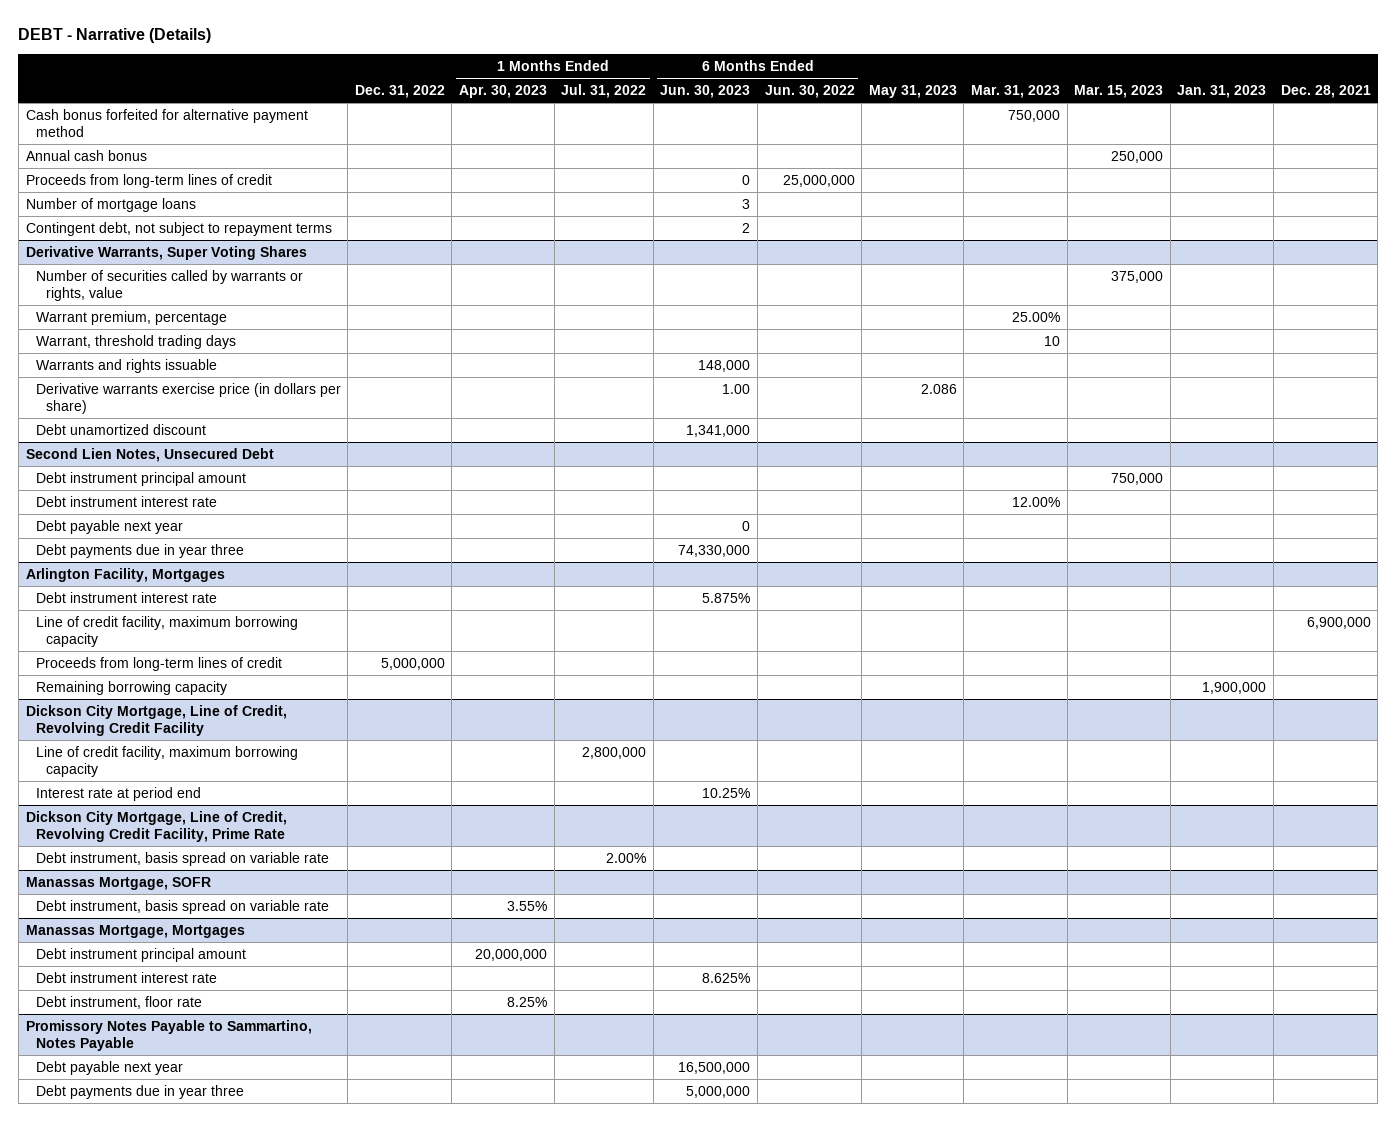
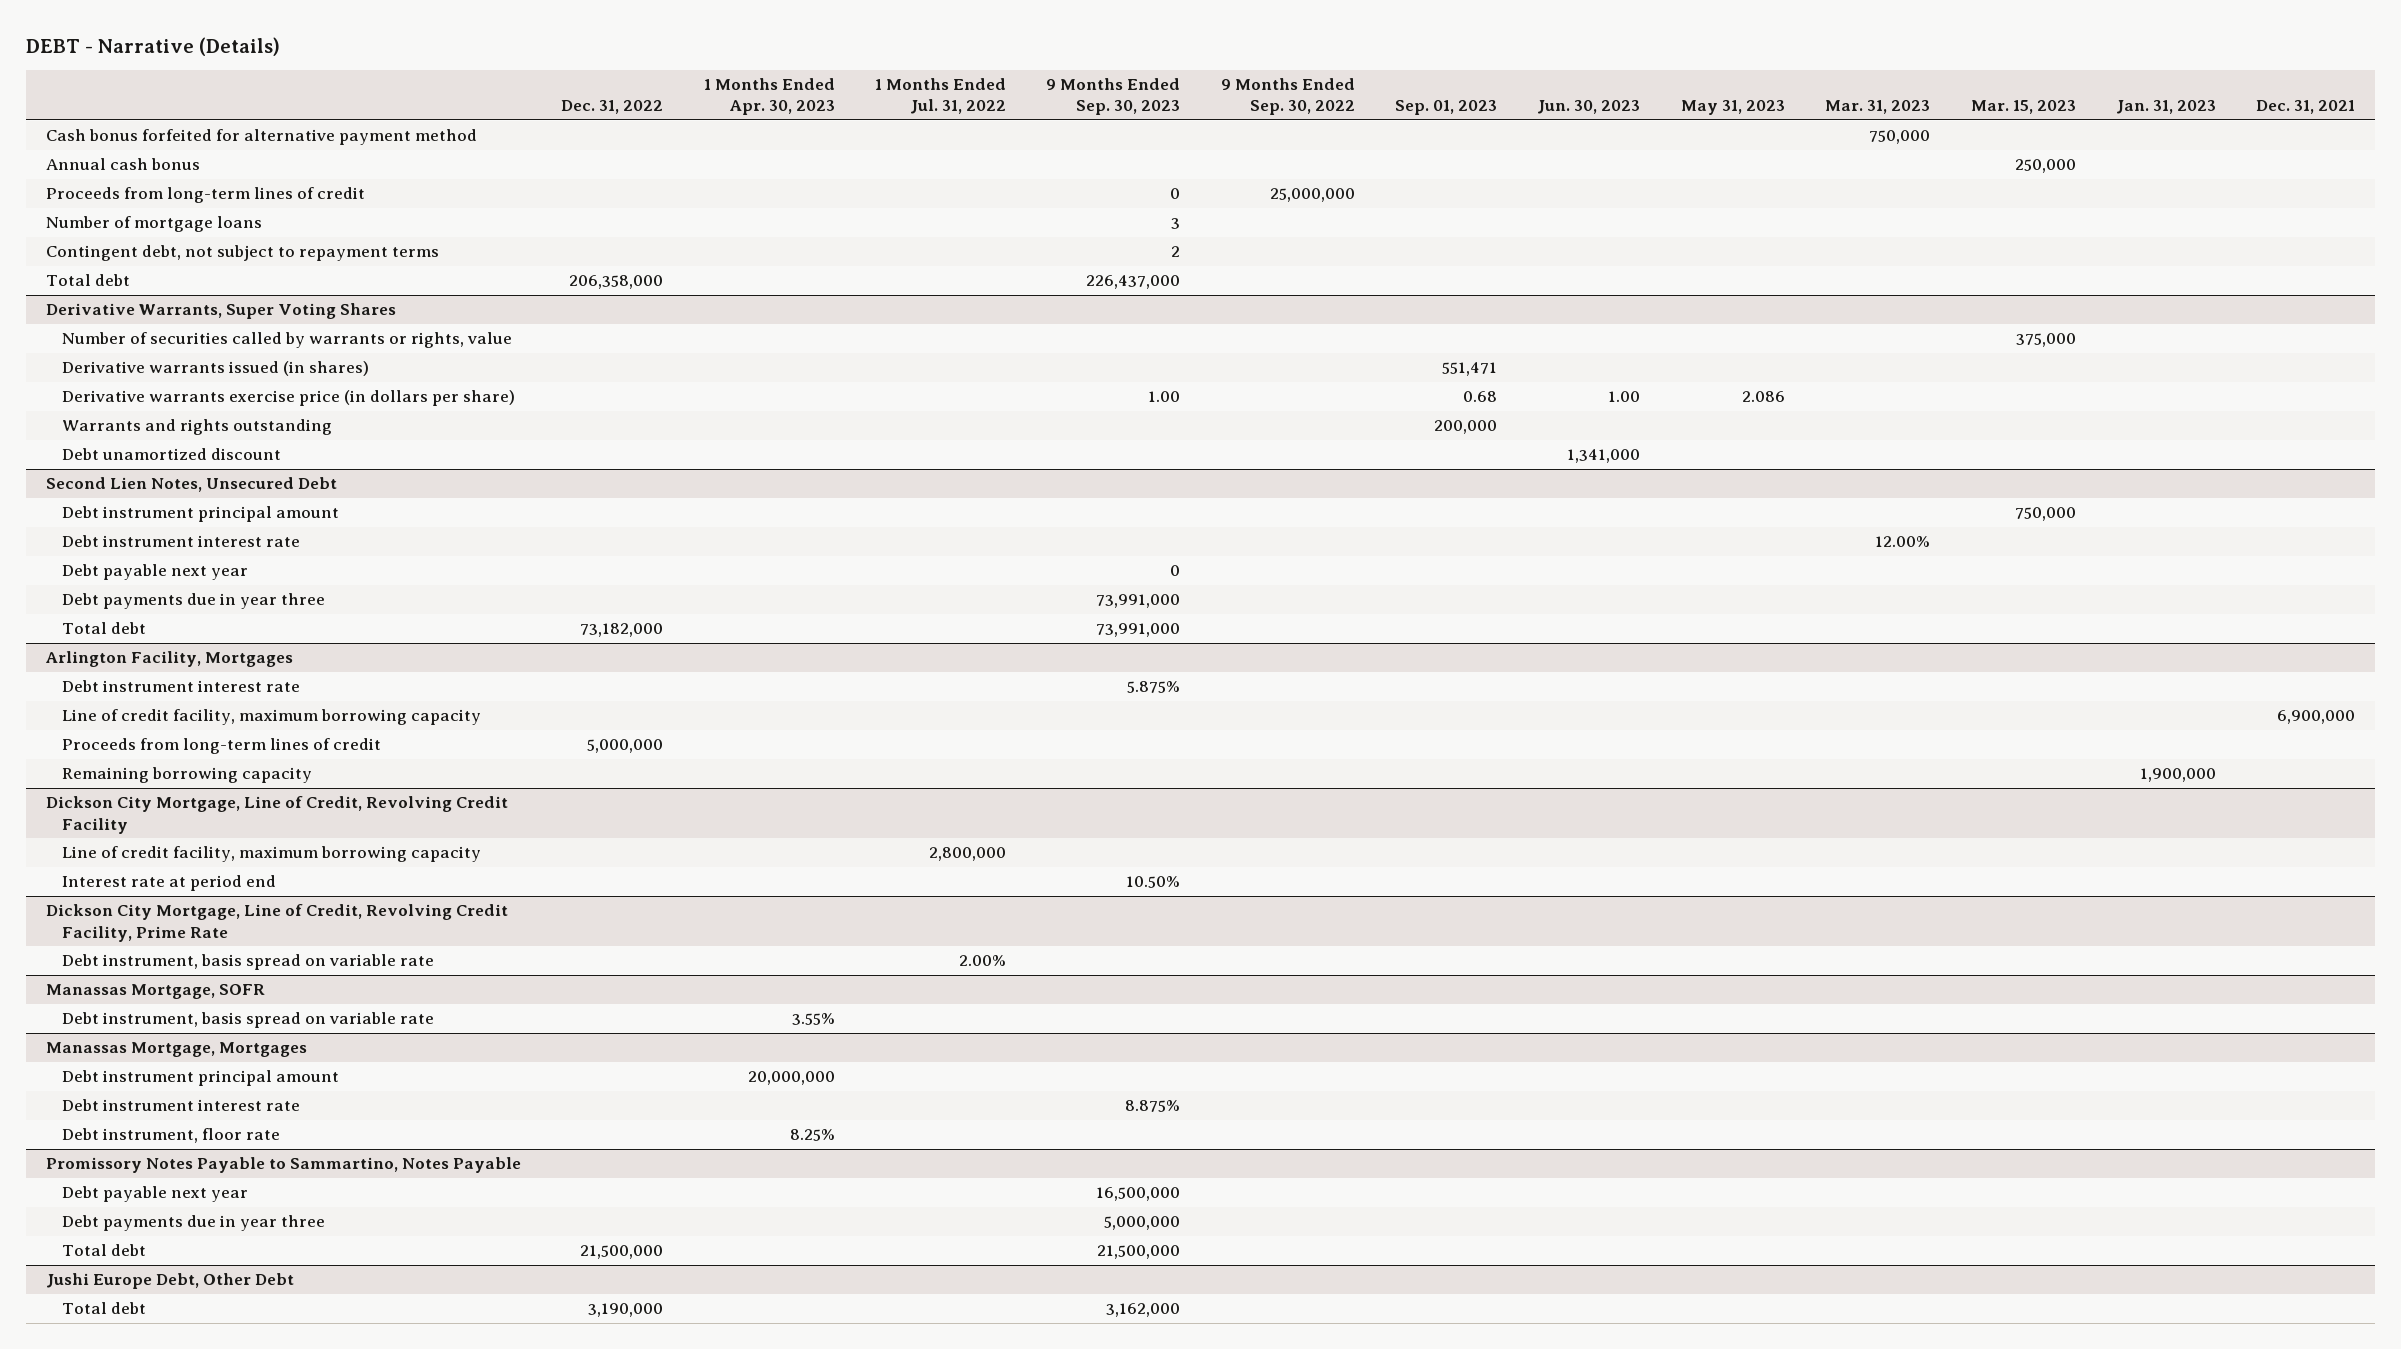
- | Dec. 31, 2022 | 1 Months Ended Apr. 30, 2023 | 1 Months Ended Jul. 31, 2022 | 6 Months Ended Jun. 30, 2023 | 6 Months Ended Jun. 30, 2022 | May 31, 2023 | Mar. 31, 2023 | Mar. 15, 2023 | Jan. 31, 2023 | Dec. 28, 2021
+ | Dec. 31, 2022 | 1 Months Ended Apr. 30, 2023 | 1 Months Ended Jul. 31, 2022 | 9 Months Ended Sep. 30, 2023 | 9 Months Ended Sep. 30, 2022 | Sep. 01, 2023 | Jun. 30, 2023 | May 31, 2023 | Mar. 31, 2023 | Mar. 15, 2023 | Jan. 31, 2023 | Dec. 31, 2021
+ Total debt | 206,358,000 | | | 226,437,000 | | | | | | | |
@ Derivative Warrants, Super Voting Shares
- Warrant premium, percentage | | | | | | | 25.00% | | |
- Warrant, threshold trading days | | | | | | | 10 | | |
- Warrants and rights issuable | | | | 148,000 | | | | | |
+ Derivative warrants issued (in shares) | | | | | | 551,471 | | | | | |
+ Warrants and rights outstanding | | | | | | 200,000 | | | | | |
@ Second Lien Notes, Unsecured Debt
+ Total debt | 73,182,000 | | | 73,991,000 | | | | | | | |
@ Promissory Notes Payable to Sammartino, Notes Payable
+ Total debt | 21,500,000 | | | 21,500,000 | | | | | | | |
+ Jushi Europe Debt, Other Debt
+ Total debt | 3,190,000 | | | 3,162,000 | | | | | | | |

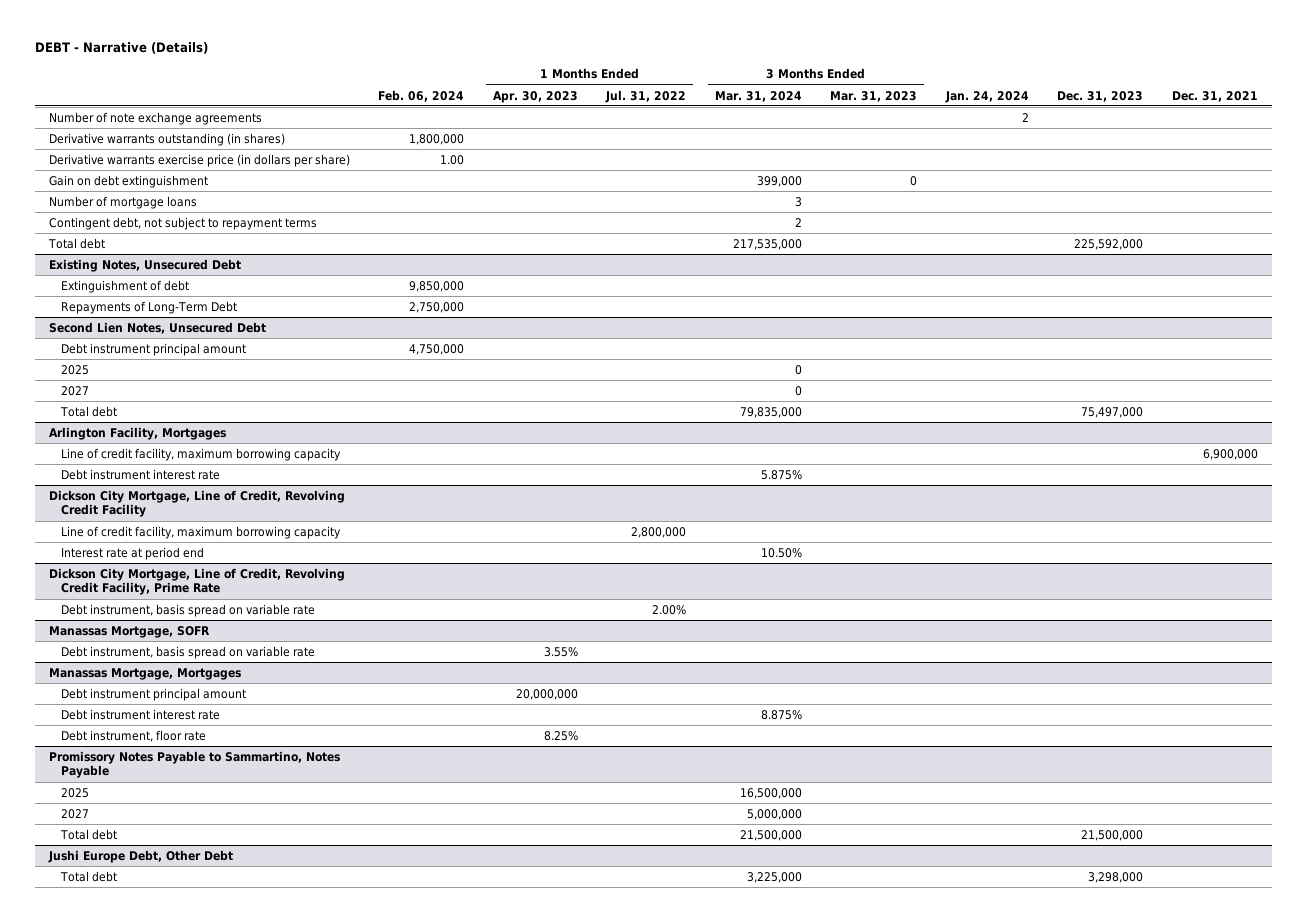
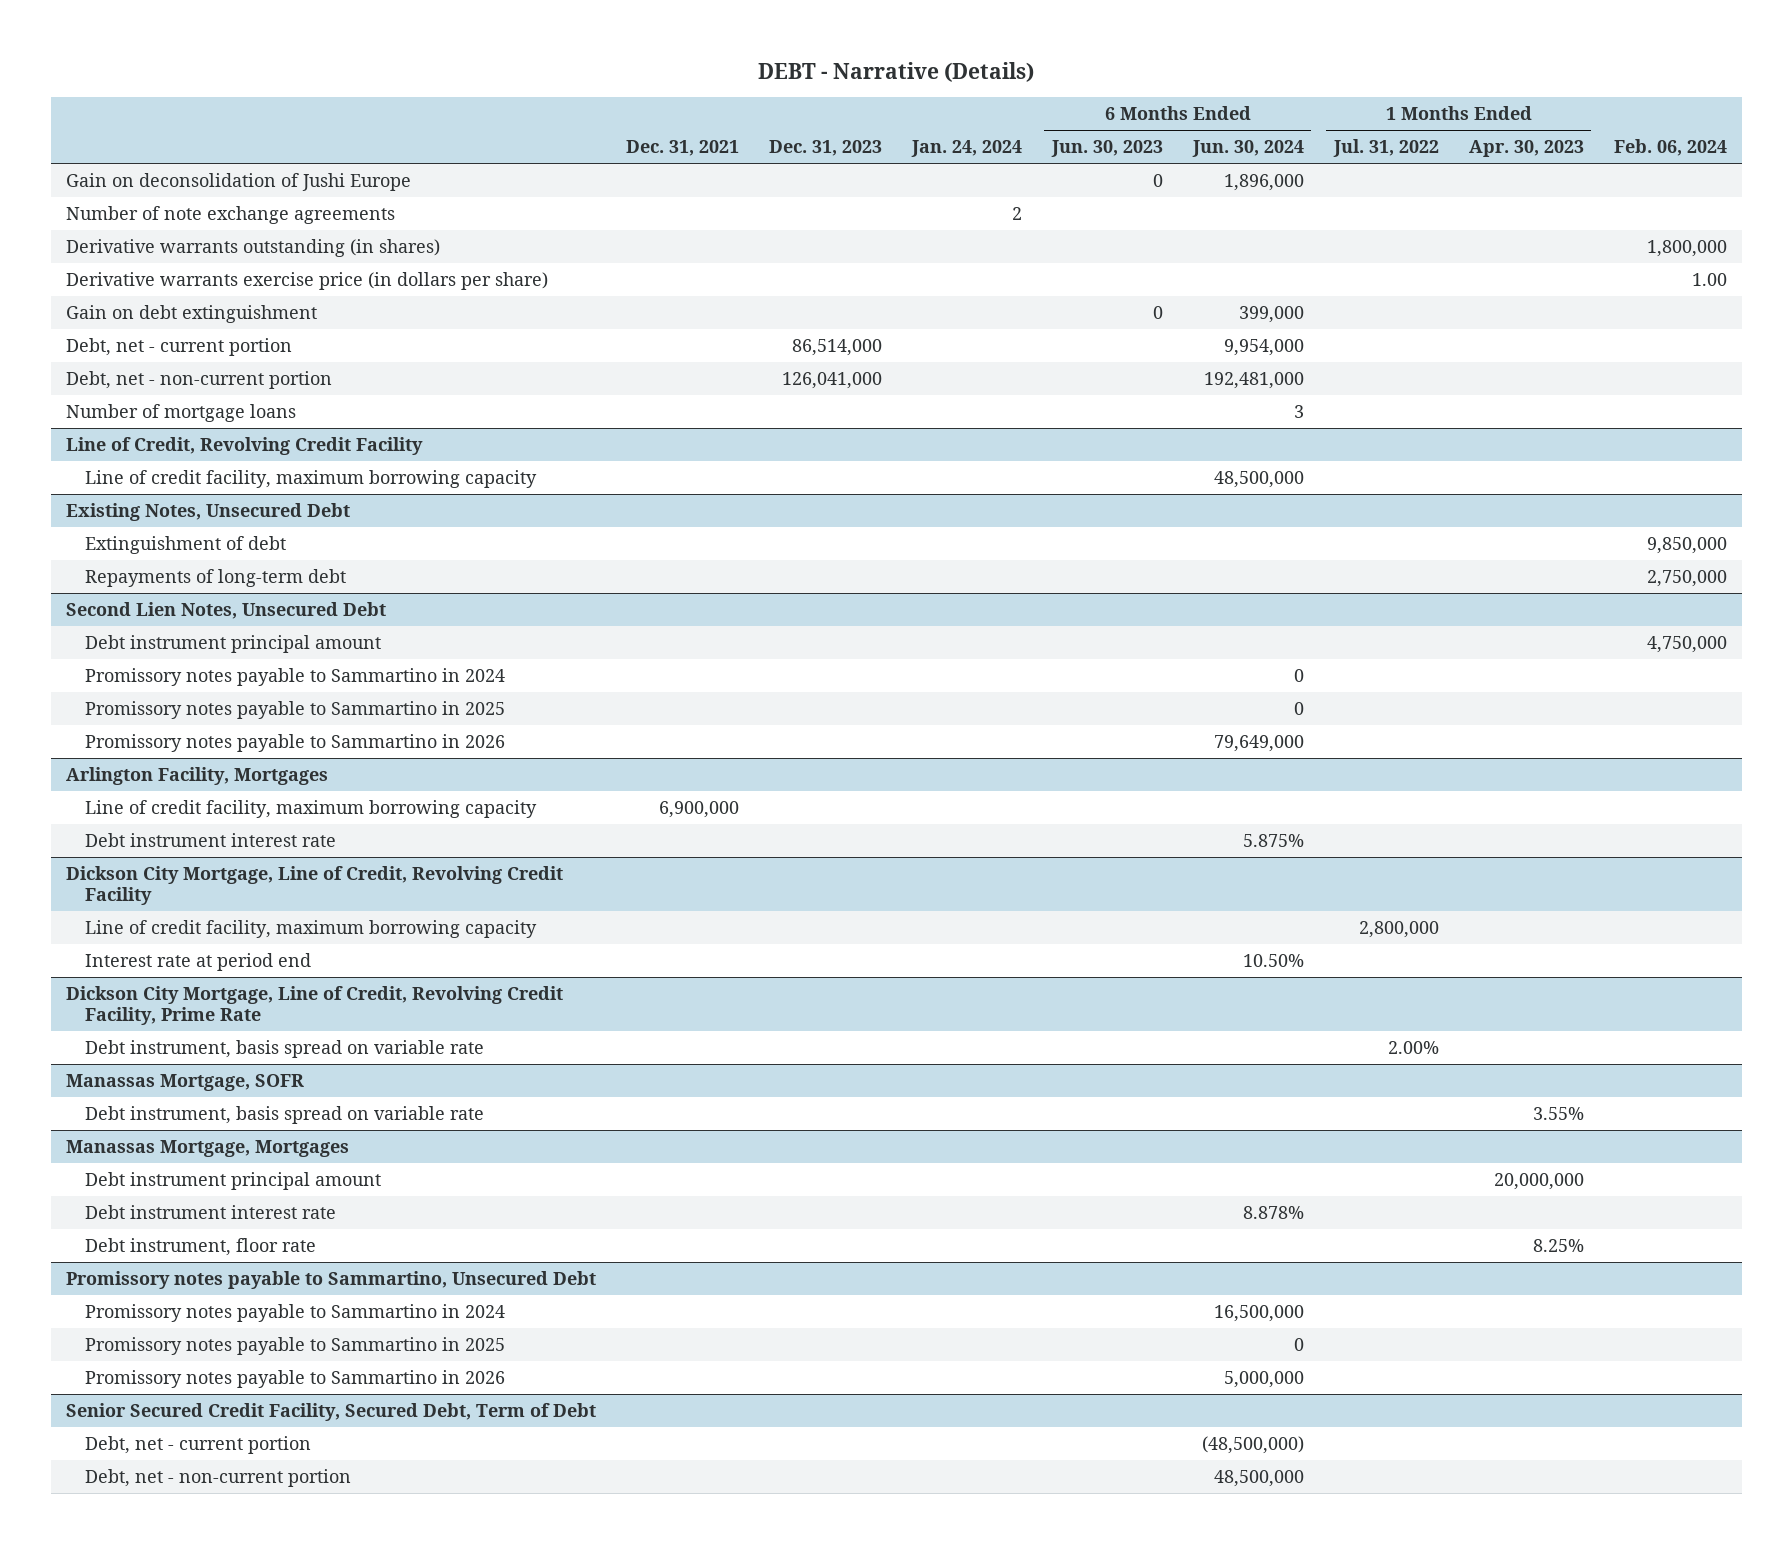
- | Feb. 06, 2024 | 1 Months Ended Apr. 30, 2023 | 1 Months Ended Jul. 31, 2022 | 3 Months Ended Mar. 31, 2024 | 3 Months Ended Mar. 31, 2023 | Jan. 24, 2024 | Dec. 31, 2023 | Dec. 31, 2021
+ | Dec. 31, 2021 | Dec. 31, 2023 | Jan. 24, 2024 | 6 Months Ended Jun. 30, 2023 | 6 Months Ended Jun. 30, 2024 | 1 Months Ended Jul. 31, 2022 | 1 Months Ended Apr. 30, 2023 | Feb. 06, 2024
+ Gain on deconsolidation of Jushi Europe | | | | 0 | 1,896,000 | | |
+ Debt, net - current portion | | 86,514,000 | | | 9,954,000 | | |
+ Debt, net - non-current portion | | 126,041,000 | | | 192,481,000 | | |
- Contingent debt, not subject to repayment terms | | | | 2 | | | |
- Total debt | | | | 217,535,000 | | | 225,592,000 |
+ Line of Credit, Revolving Credit Facility
+ Line of credit facility, maximum borrowing capacity | | | | | 48,500,000 | | |
@ Existing Notes, Unsecured Debt
- Repayments of Long-Term Debt | 2,750,000 | | | | | | |
+ Repayments of long-term debt | | | | | | | | 2,750,000
@ Second Lien Notes, Unsecured Debt
- 2025 | | | | 0 | | | |
- 2027 | | | | 0 | | | |
- Total debt | | | | 79,835,000 | | | 75,497,000 |
+ Promissory notes payable to Sammartino in 2024 | | | | | 0 | | |
+ Promissory notes payable to Sammartino in 2025 | | | | | 0 | | |
+ Promissory notes payable to Sammartino in 2026 | | | | | 79,649,000 | | |
- Promissory Notes Payable to Sammartino, Notes Payable
- 2025 | | | | 16,500,000 | | | |
- 2027 | | | | 5,000,000 | | | |
- Total debt | | | | 21,500,000 | | | 21,500,000 |
- Jushi Europe Debt, Other Debt
- Total debt | | | | 3,225,000 | | | 3,298,000 |
+ Promissory notes payable to Sammartino, Unsecured Debt
+ Promissory notes payable to Sammartino in 2024 | | | | | 16,500,000 | | |
+ Promissory notes payable to Sammartino in 2025 | | | | | 0 | | |
+ Promissory notes payable to Sammartino in 2026 | | | | | 5,000,000 | | |
+ Senior Secured Credit Facility, Secured Debt, Term of Debt
+ Debt, net - current portion | | | | | (48,500,000) | | |
+ Debt, net - non-current portion | | | | | 48,500,000 | | |

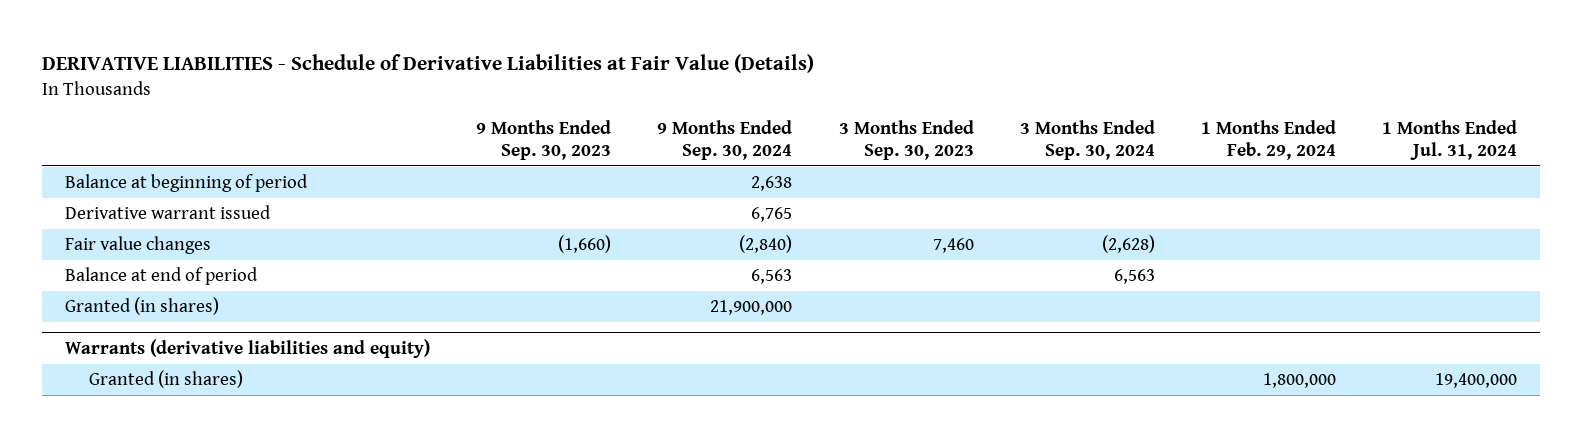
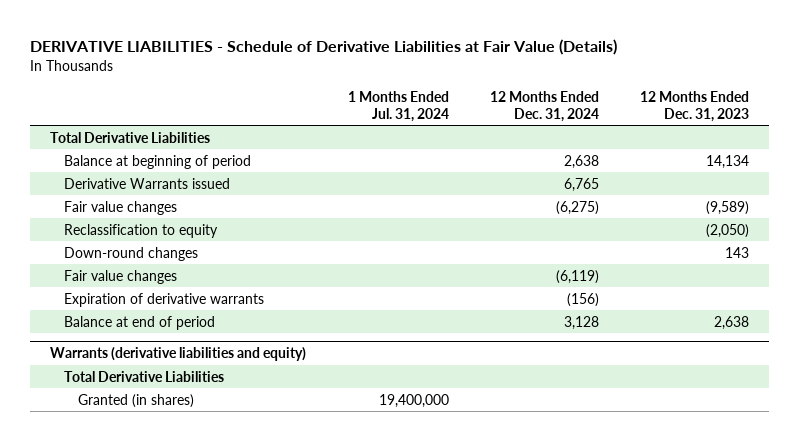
- | 9 Months Ended Sep. 30, 2023 | 9 Months Ended Sep. 30, 2024 | 3 Months Ended Sep. 30, 2023 | 3 Months Ended Sep. 30, 2024 | 1 Months Ended Feb. 29, 2024 | 1 Months Ended Jul. 31, 2024
+ | 1 Months Ended Jul. 31, 2024 | 12 Months Ended Dec. 31, 2024 | 12 Months Ended Dec. 31, 2023
+ Total Derivative Liabilities
- Derivative warrant issued | | 6,765 | | | |
+ Derivative Warrants issued | | 6,765 |
+ Reclassification to equity | | | (2,050)
+ Down-round changes | | | 143
+ Fair value changes | | (6,119) |
+ Expiration of derivative warrants | | (156) |
- Granted (in shares) | | 21,900,000 | | | |
@ Warrants (derivative liabilities and equity)
+ Total Derivative Liabilities

